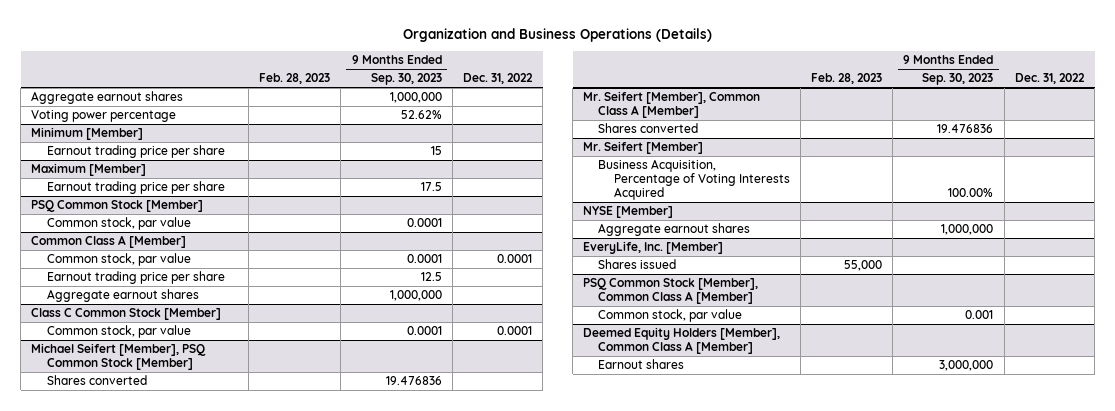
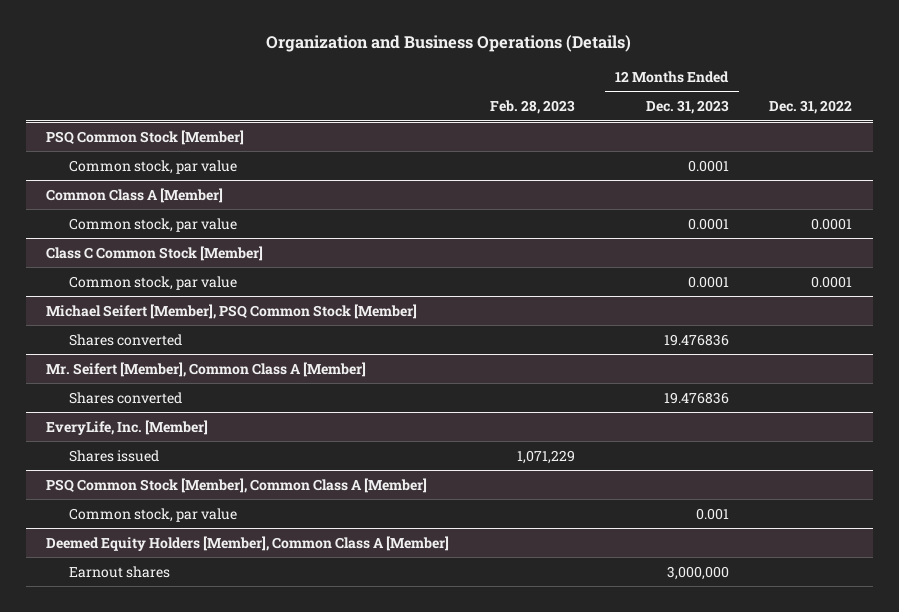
- | Feb. 28, 2023 | 9 Months Ended Sep. 30, 2023 | Dec. 31, 2022
+ | Feb. 28, 2023 | 12 Months Ended Dec. 31, 2023 | Dec. 31, 2022
- Aggregate earnout shares | | 1,000,000 |
- Voting power percentage | | 52.62% |
- Minimum [Member]
- Earnout trading price per share | | 15 |
- Maximum [Member]
- Earnout trading price per share | | 17.5 |
@ Common Class A [Member]
- Earnout trading price per share | | 12.5 |
- Aggregate earnout shares | | 1,000,000 |
- Mr. Seifert [Member]
- Business Acquisition, Percentage of Voting Interests Acquired | | 100.00% |
- NYSE [Member]
- Aggregate earnout shares | | 1,000,000 |
@ EveryLife, Inc. [Member]
- Shares issued | 55,000 | |
+ Shares issued | 1,071,229 | |

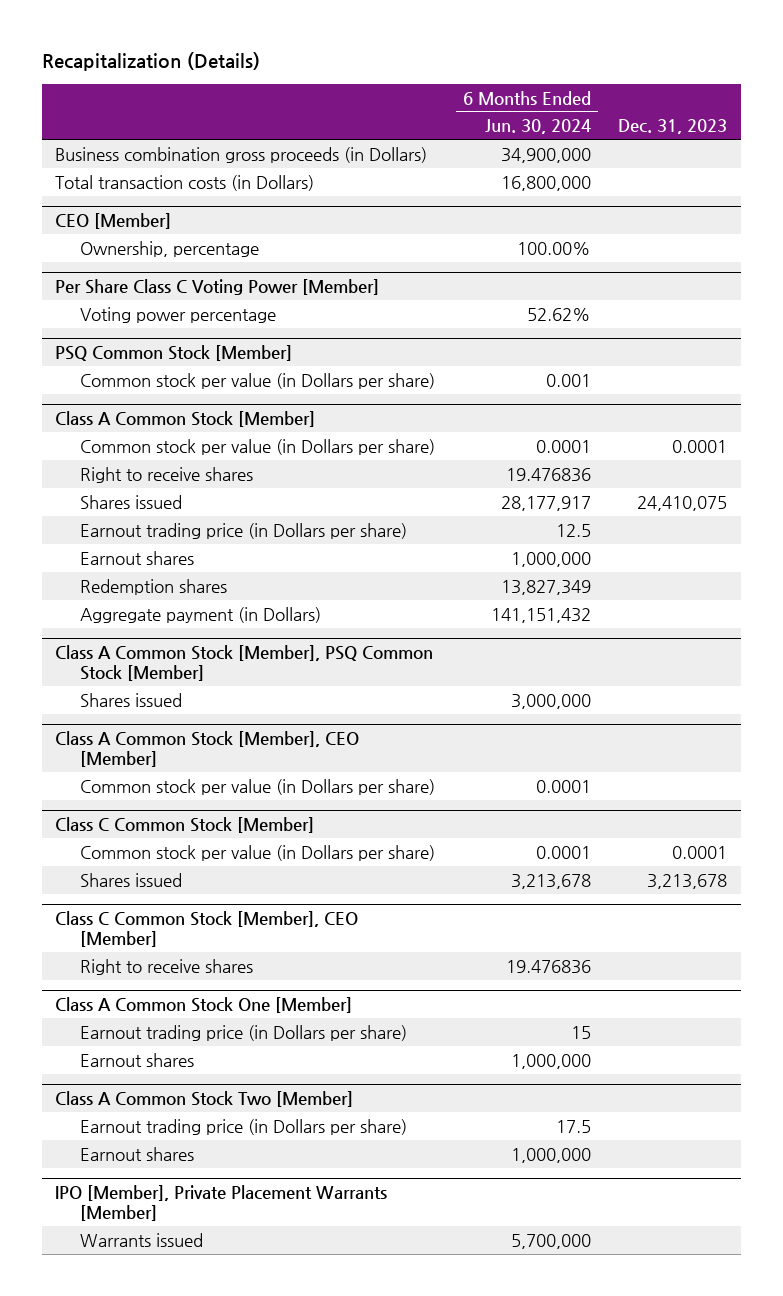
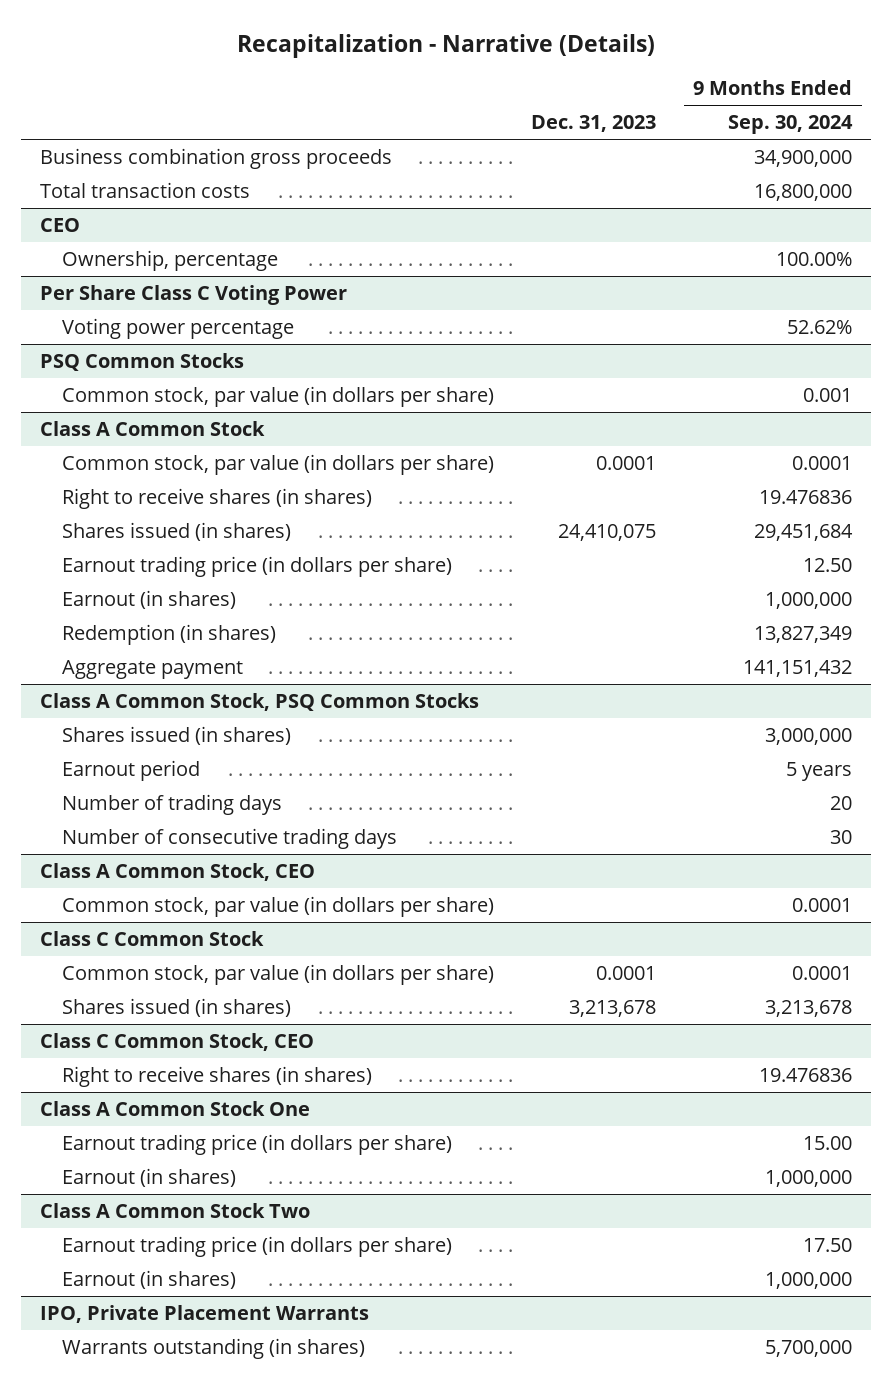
- Recapitalization (Details)
+ Recapitalization - Narrative (Details)
- | 6 Months Ended Jun. 30, 2024 | Dec. 31, 2023
+ | Dec. 31, 2023 | 9 Months Ended Sep. 30, 2024
- Business combination gross proceeds (in Dollars) | 34,900,000 |
- Total transaction costs (in Dollars) | 16,800,000 |
- CEO [Member]
+ Business combination gross proceeds | | 34,900,000
+ Total transaction costs | | 16,800,000
+ CEO
- Per Share Class C Voting Power [Member]
+ Per Share Class C Voting Power
- PSQ Common Stock [Member]
- Common stock per value (in Dollars per share) | 0.001 |
- Class A Common Stock [Member]
- Common stock per value (in Dollars per share) | 0.0001 | 0.0001
- Right to receive shares | 19.476836 |
- Shares issued | 28,177,917 | 24,410,075
- Earnout trading price (in Dollars per share) | 12.5 |
- Earnout shares | 1,000,000 |
- Redemption shares | 13,827,349 |
- Aggregate payment (in Dollars) | 141,151,432 |
- Class A Common Stock [Member], PSQ Common Stock [Member]
- Shares issued | 3,000,000 |
- Class A Common Stock [Member], CEO [Member]
- Common stock per value (in Dollars per share) | 0.0001 |
- Class C Common Stock [Member]
- Common stock per value (in Dollars per share) | 0.0001 | 0.0001
- Shares issued | 3,213,678 | 3,213,678
- Class C Common Stock [Member], CEO [Member]
- Right to receive shares | 19.476836 |
- Class A Common Stock One [Member]
- Earnout trading price (in Dollars per share) | 15 |
- Earnout shares | 1,000,000 |
- Class A Common Stock Two [Member]
- Earnout trading price (in Dollars per share) | 17.5 |
- Earnout shares | 1,000,000 |
- IPO [Member], Private Placement Warrants [Member]
- Warrants issued | 5,700,000 |
+ PSQ Common Stocks
+ Common stock, par value (in dollars per share) | | 0.001
+ Class A Common Stock
+ Common stock, par value (in dollars per share) | 0.0001 | 0.0001
+ Right to receive shares (in shares) | | 19.476836
+ Shares issued (in shares) | 24,410,075 | 29,451,684
+ Earnout trading price (in dollars per share) | | 12.50
+ Earnout (in shares) | | 1,000,000
+ Redemption (in shares) | | 13,827,349
+ Aggregate payment | | 141,151,432
+ Class A Common Stock, PSQ Common Stocks
+ Shares issued (in shares) | | 3,000,000
+ Earnout period | | 5 years
+ Number of trading days | | 20
+ Number of consecutive trading days | | 30
+ Class A Common Stock, CEO
+ Common stock, par value (in dollars per share) | | 0.0001
+ Class C Common Stock
+ Common stock, par value (in dollars per share) | 0.0001 | 0.0001
+ Shares issued (in shares) | 3,213,678 | 3,213,678
+ Class C Common Stock, CEO
+ Right to receive shares (in shares) | | 19.476836
+ Class A Common Stock One
+ Earnout trading price (in dollars per share) | | 15.00
+ Earnout (in shares) | | 1,000,000
+ Class A Common Stock Two
+ Earnout trading price (in dollars per share) | | 17.50
+ Earnout (in shares) | | 1,000,000
+ IPO, Private Placement Warrants
+ Warrants outstanding (in shares) | | 5,700,000

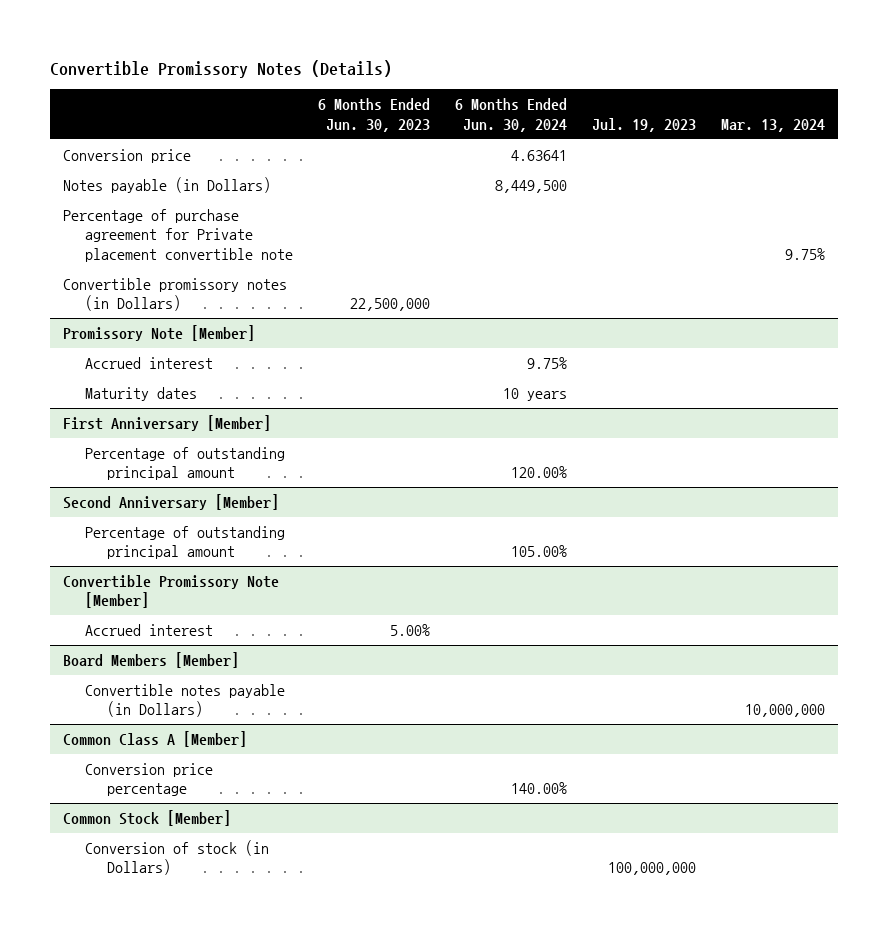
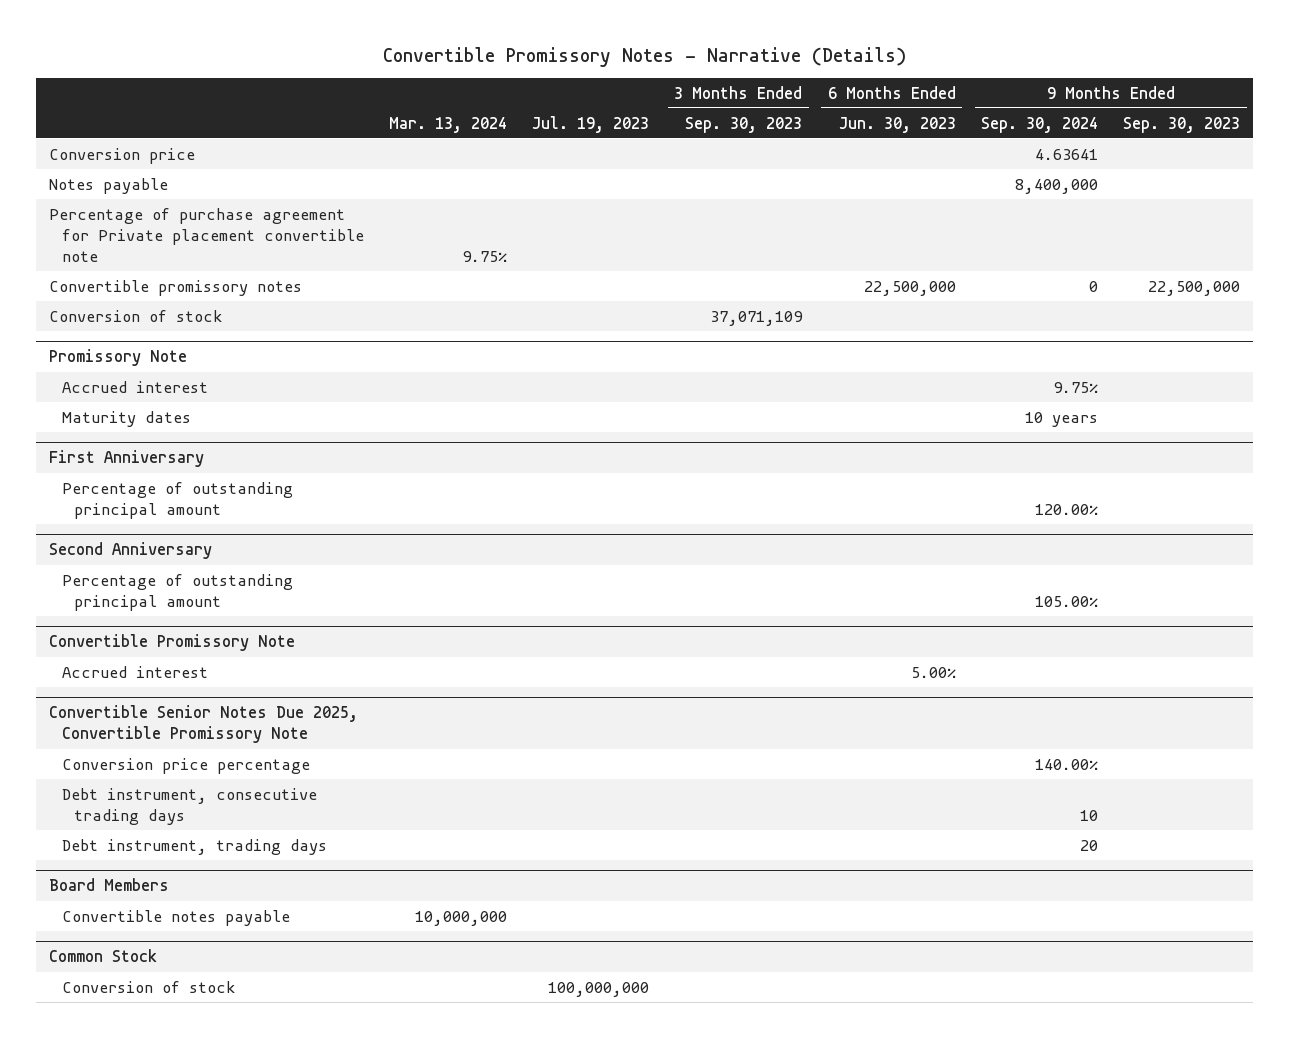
- Convertible Promissory Notes (Details)
+ Convertible Promissory Notes - Narrative (Details)
- | 6 Months Ended Jun. 30, 2023 | 6 Months Ended Jun. 30, 2024 | Jul. 19, 2023 | Mar. 13, 2024
+ | Mar. 13, 2024 | Jul. 19, 2023 | 3 Months Ended Sep. 30, 2023 | 6 Months Ended Jun. 30, 2023 | 9 Months Ended Sep. 30, 2024 | 9 Months Ended Sep. 30, 2023
- Notes payable (in Dollars) | | 8,449,500 | |
+ Notes payable | | | | | 8,400,000 |
- Convertible promissory notes (in Dollars) | 22,500,000 | | |
- Promissory Note [Member]
+ Convertible promissory notes | | | | 22,500,000 | 0 | 22,500,000
+ Conversion of stock | | | 37,071,109 | | |
+ Promissory Note
- First Anniversary [Member]
+ First Anniversary
- Second Anniversary [Member]
+ Second Anniversary
- Convertible Promissory Note [Member]
+ Convertible Promissory Note
- Board Members [Member]
- Convertible notes payable (in Dollars) | | | | 10,000,000
- Common Class A [Member]
- Conversion price percentage | | 140.00% | |
- Common Stock [Member]
- Conversion of stock (in Dollars) | | | 100,000,000 |
+ Convertible Senior Notes Due 2025, Convertible Promissory Note
+ Conversion price percentage | | | | | 140.00% |
+ Debt instrument, consecutive trading days | | | | | 10 |
+ Debt instrument, trading days | | | | | 20 |
+ Board Members
+ Convertible notes payable | 10,000,000 | | | | |
+ Common Stock
+ Conversion of stock | | 100,000,000 | | | |

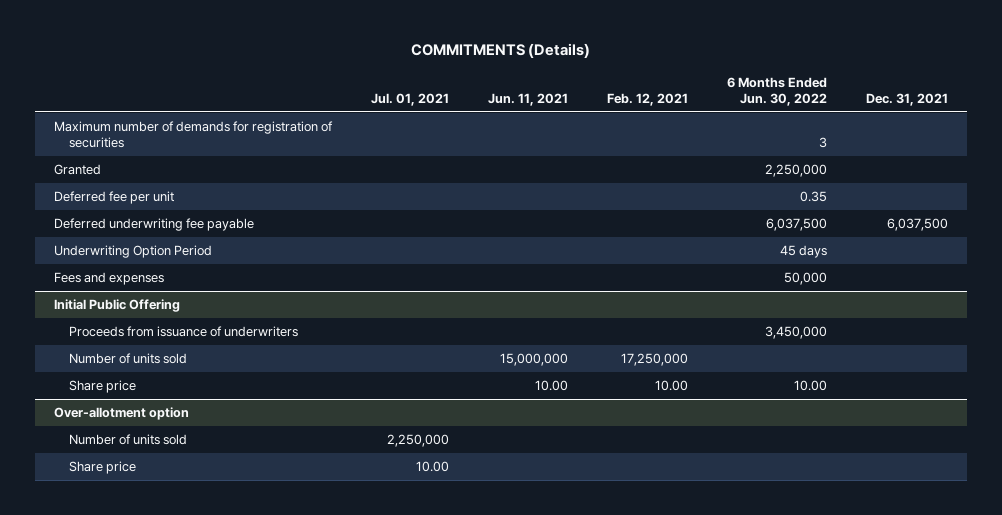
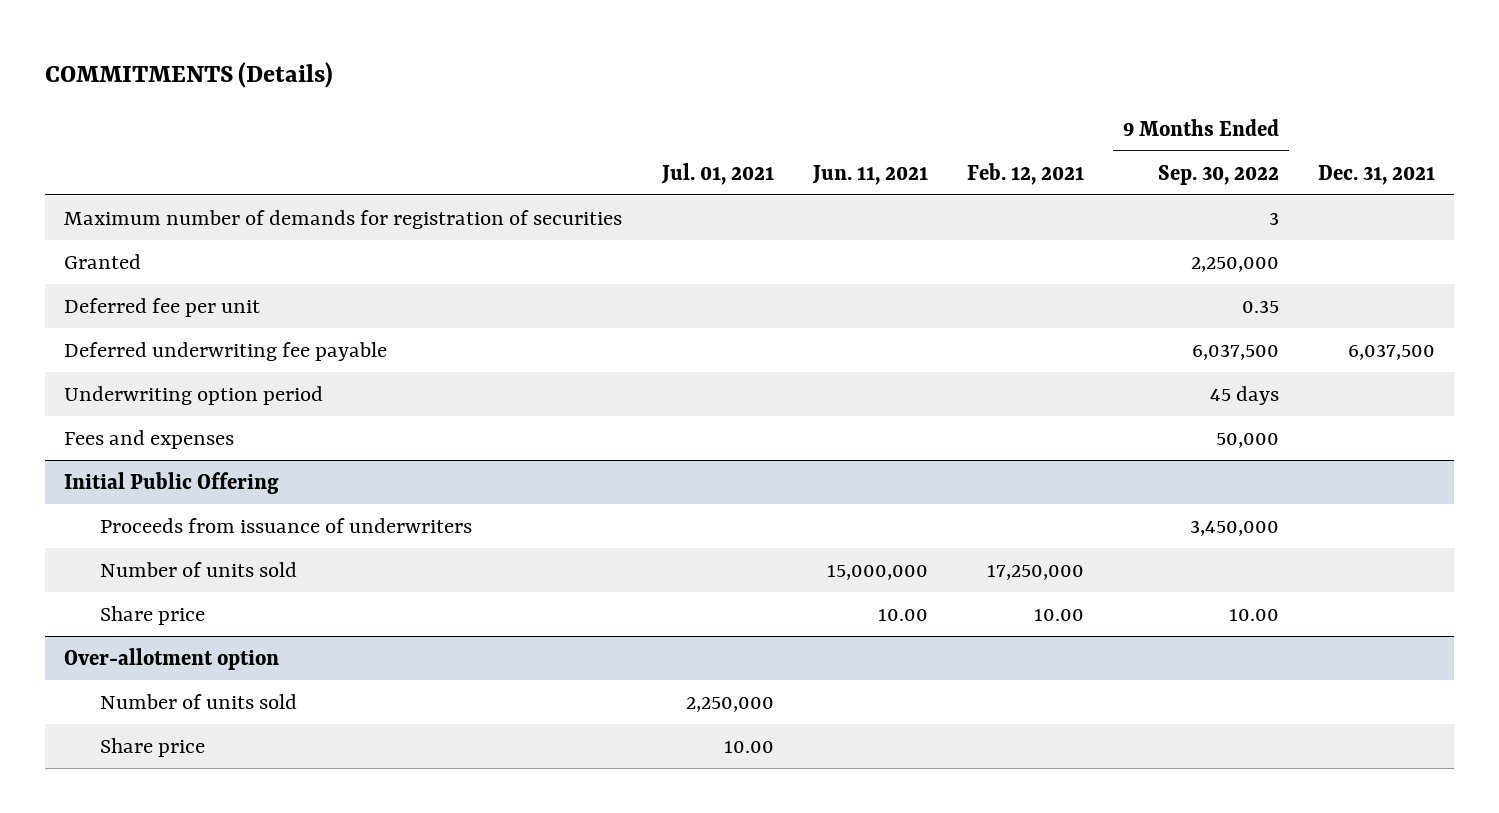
- | Jul. 01, 2021 | Jun. 11, 2021 | Feb. 12, 2021 | 6 Months Ended Jun. 30, 2022 | Dec. 31, 2021
+ | Jul. 01, 2021 | Jun. 11, 2021 | Feb. 12, 2021 | 9 Months Ended Sep. 30, 2022 | Dec. 31, 2021
- Underwriting Option Period | | | | 45 days |
+ Underwriting option period | | | | 45 days |

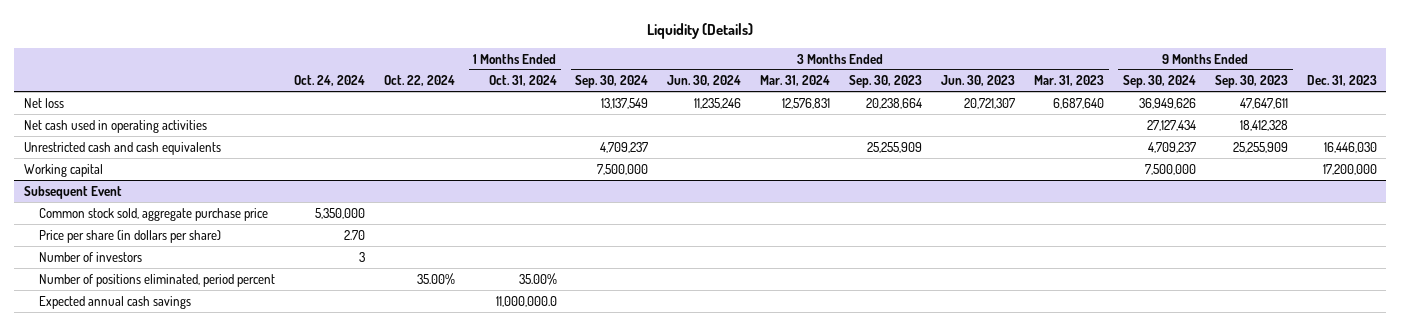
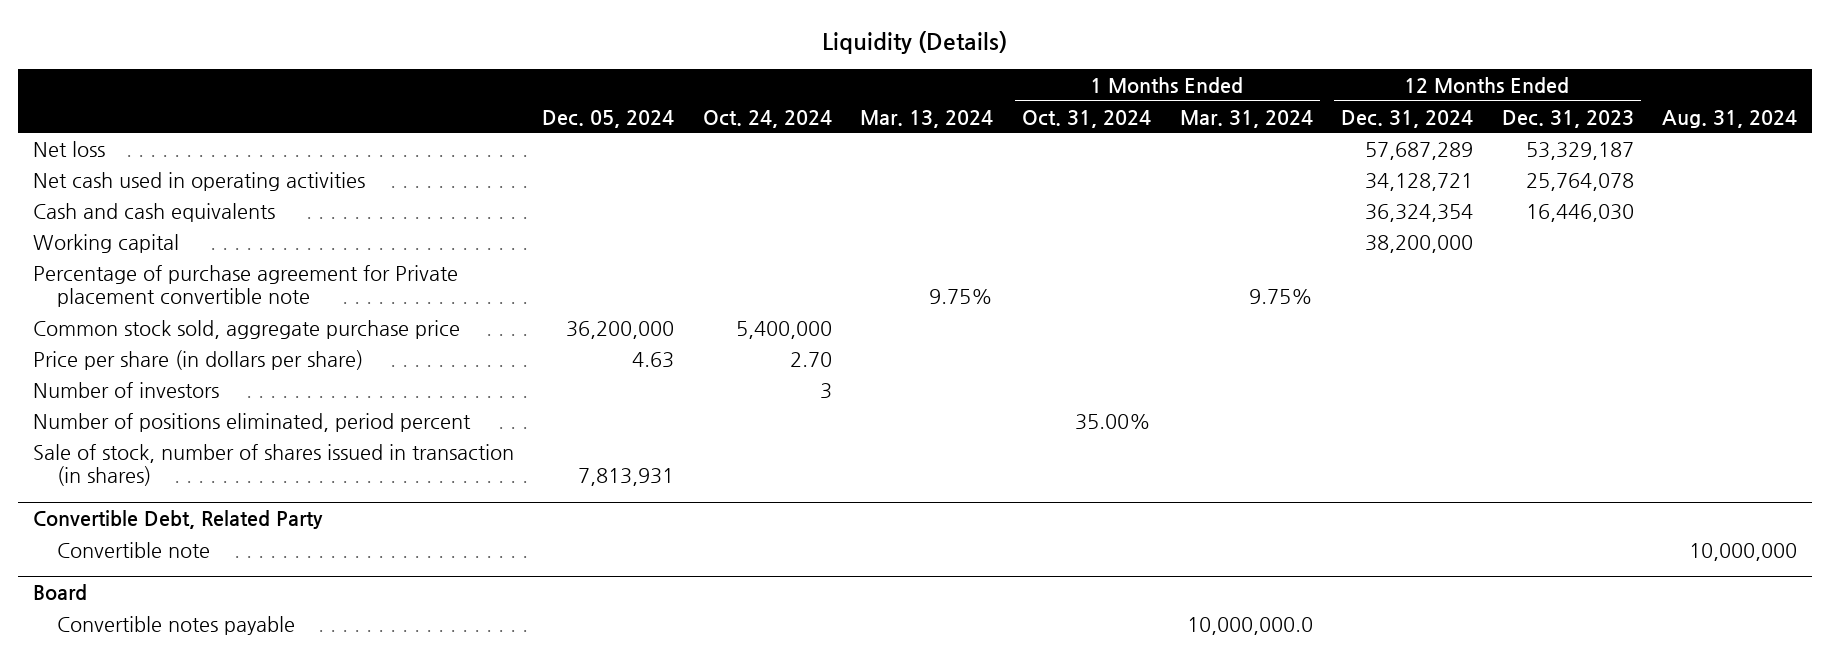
- | Oct. 24, 2024 | Oct. 22, 2024 | 1 Months Ended Oct. 31, 2024 | 3 Months Ended Sep. 30, 2024 | 3 Months Ended Jun. 30, 2024 | 3 Months Ended Mar. 31, 2024 | 3 Months Ended Sep. 30, 2023 | 3 Months Ended Jun. 30, 2023 | 3 Months Ended Mar. 31, 2023 | 9 Months Ended Sep. 30, 2024 | 9 Months Ended Sep. 30, 2023 | Dec. 31, 2023
+ | Dec. 05, 2024 | Oct. 24, 2024 | Mar. 13, 2024 | 1 Months Ended Oct. 31, 2024 | 1 Months Ended Mar. 31, 2024 | 12 Months Ended Dec. 31, 2024 | 12 Months Ended Dec. 31, 2023 | Aug. 31, 2024
- Unrestricted cash and cash equivalents | | | | 4,709,237 | | | 25,255,909 | | | 4,709,237 | 25,255,909 | 16,446,030
+ Cash and cash equivalents | | | | | | 36,324,354 | 16,446,030 |
- Subsequent Event
- Common stock sold, aggregate purchase price | 5,350,000 | | | | | | | | | | |
- Price per share (in dollars per share) | 2.70 | | | | | | | | | | |
- Number of investors | 3 | | | | | | | | | | |
- Number of positions eliminated, period percent | | 35.00% | 35.00% | | | | | | | | |
- Expected annual cash savings | | | 11,000,000.0 | | | | | | | | |
+ Percentage of purchase agreement for Private placement convertible note | | | 9.75% | | 9.75% | | |
+ Common stock sold, aggregate purchase price | 36,200,000 | 5,400,000 | | | | | |
+ Price per share (in dollars per share) | 4.63 | 2.70 | | | | | |
+ Number of investors | | 3 | | | | | |
+ Number of positions eliminated, period percent | | | | 35.00% | | | |
+ Sale of stock, number of shares issued in transaction (in shares) | 7,813,931 | | | | | | |
+ Convertible Debt, Related Party
+ Convertible note | | | | | | | | 10,000,000
+ Board
+ Convertible notes payable | | | | | 10,000,000.0 | | |

